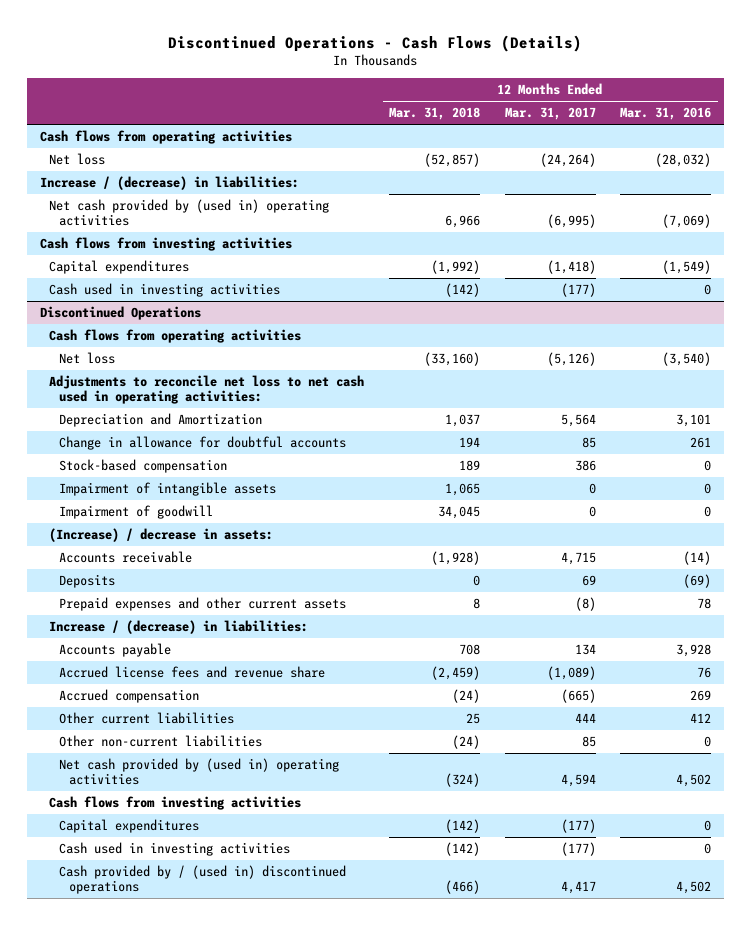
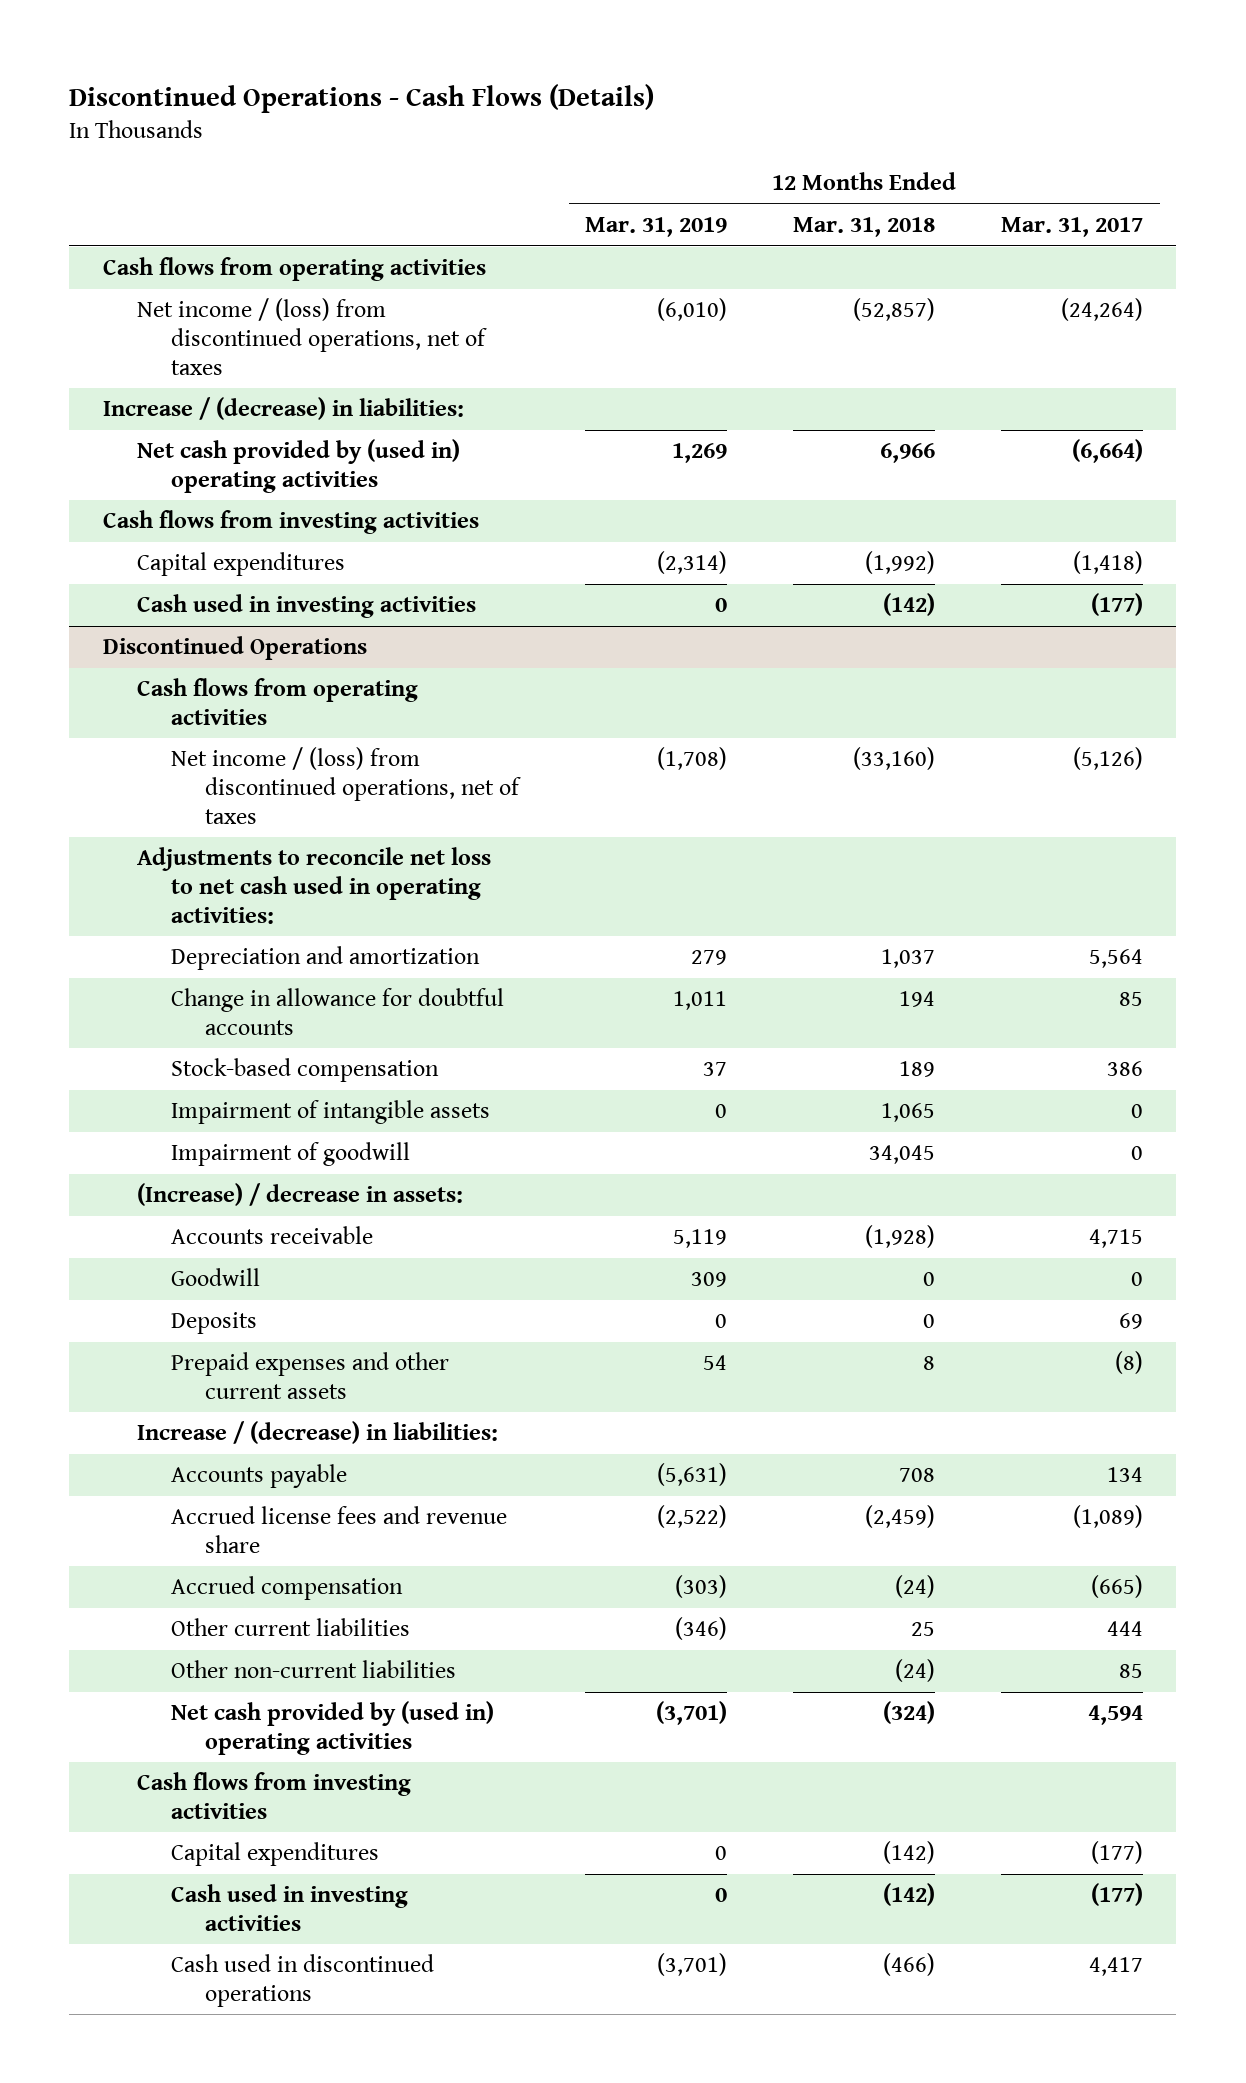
- | 12 Months Ended Mar. 31, 2018 | 12 Months Ended Mar. 31, 2017 | 12 Months Ended Mar. 31, 2016
+ | 12 Months Ended Mar. 31, 2019 | 12 Months Ended Mar. 31, 2018 | 12 Months Ended Mar. 31, 2017
- Net loss | (52,857) | (24,264) | (28,032)
+ Net income / (loss) from discontinued operations, net of taxes | (6,010) | (52,857) | (24,264)
- Net cash provided by (used in) operating activities | 6,966 | (6,995) | (7,069)
+ Net cash provided by (used in) operating activities | 1,269 | 6,966 | (6,664)
@ Discontinued Operations
- Net loss | (33,160) | (5,126) | (3,540)
+ Net income / (loss) from discontinued operations, net of taxes | (1,708) | (33,160) | (5,126)
- Depreciation and Amortization | 1,037 | 5,564 | 3,101
+ Depreciation and amortization | 279 | 1,037 | 5,564
+ Goodwill | 309 | 0 | 0
- Cash provided by / (used in) discontinued operations | (466) | 4,417 | 4,502
+ Cash used in discontinued operations | (3,701) | (466) | 4,417

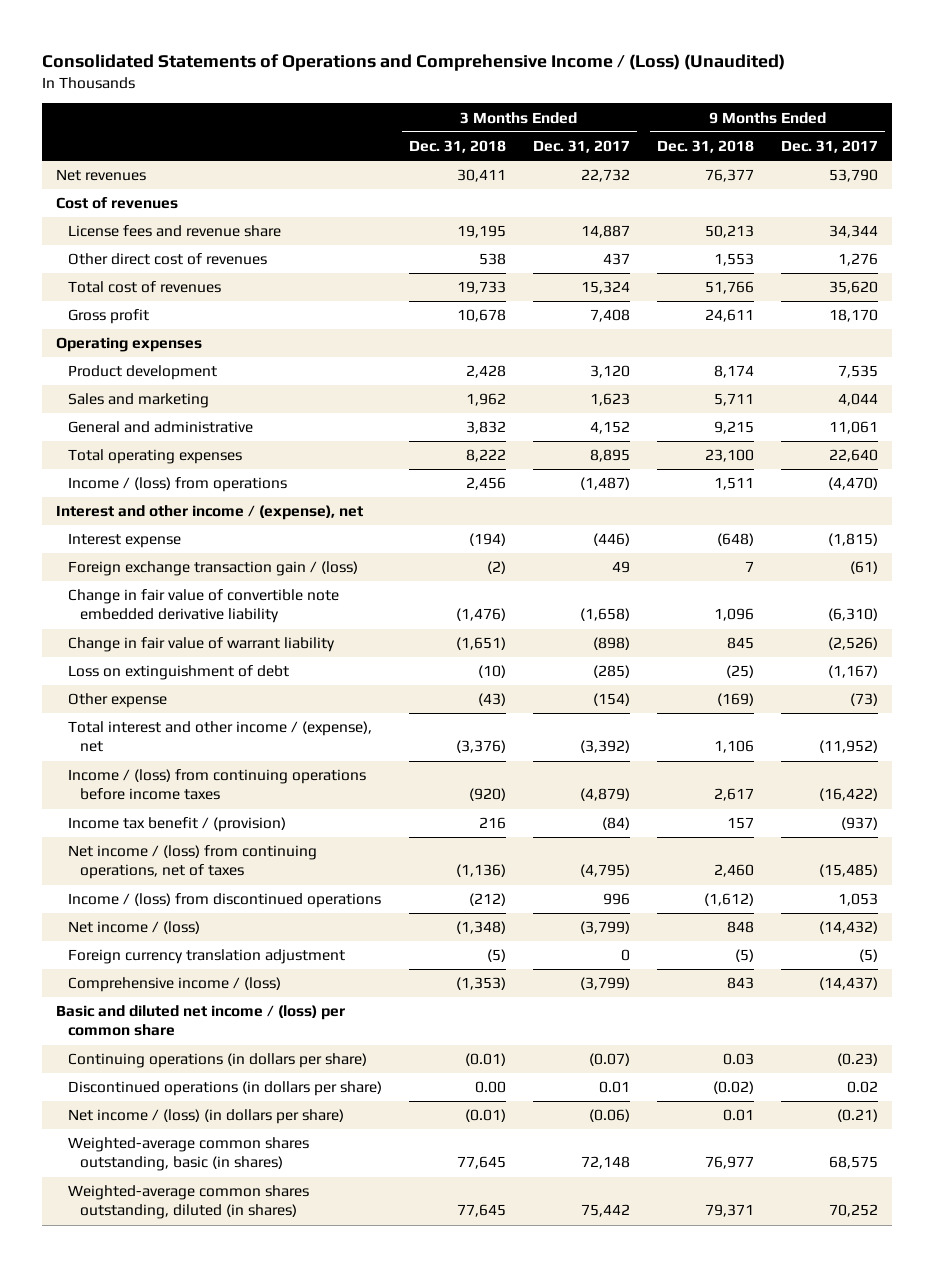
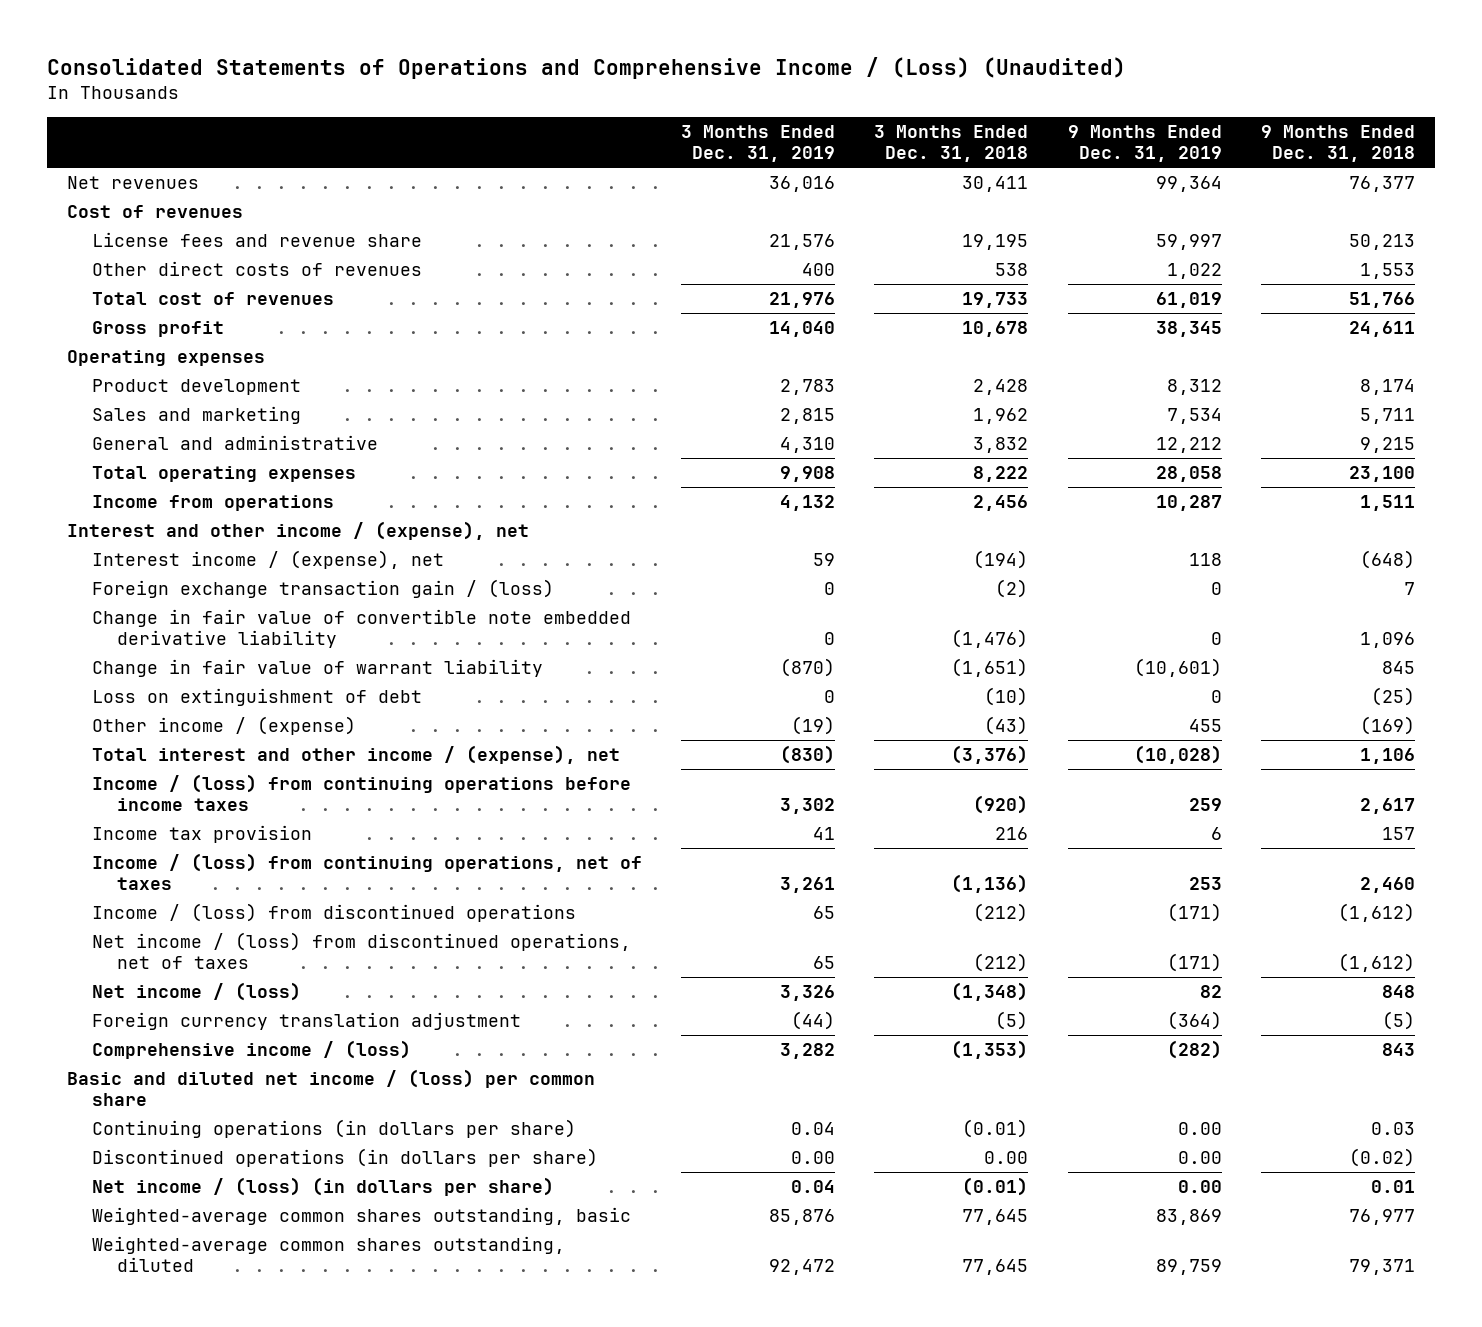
- | 3 Months Ended Dec. 31, 2018 | 3 Months Ended Dec. 31, 2017 | 9 Months Ended Dec. 31, 2018 | 9 Months Ended Dec. 31, 2017
+ | 3 Months Ended Dec. 31, 2019 | 3 Months Ended Dec. 31, 2018 | 9 Months Ended Dec. 31, 2019 | 9 Months Ended Dec. 31, 2018
- Other direct cost of revenues | 538 | 437 | 1,553 | 1,276
+ Other direct costs of revenues | 400 | 538 | 1,022 | 1,553
- Income / (loss) from operations | 2,456 | (1,487) | 1,511 | (4,470)
+ Income from operations | 4,132 | 2,456 | 10,287 | 1,511
- Interest expense | (194) | (446) | (648) | (1,815)
+ Interest income / (expense), net | 59 | (194) | 118 | (648)
- Other expense | (43) | (154) | (169) | (73)
+ Other income / (expense) | (19) | (43) | 455 | (169)
- Income tax benefit / (provision) | 216 | (84) | 157 | (937)
- Net income / (loss) from continuing operations, net of taxes | (1,136) | (4,795) | 2,460 | (15,485)
+ Income tax provision | 41 | 216 | 6 | 157
+ Income / (loss) from continuing operations, net of taxes | 3,261 | (1,136) | 253 | 2,460
+ Net income / (loss) from discontinued operations, net of taxes | 65 | (212) | (171) | (1,612)
- Weighted-average common shares outstanding, basic (in shares) | 77,645 | 72,148 | 76,977 | 68,575
- Weighted-average common shares outstanding, diluted (in shares) | 77,645 | 75,442 | 79,371 | 70,252
+ Weighted-average common shares outstanding, basic | 85,876 | 77,645 | 83,869 | 76,977
+ Weighted-average common shares outstanding, diluted | 92,472 | 77,645 | 89,759 | 79,371

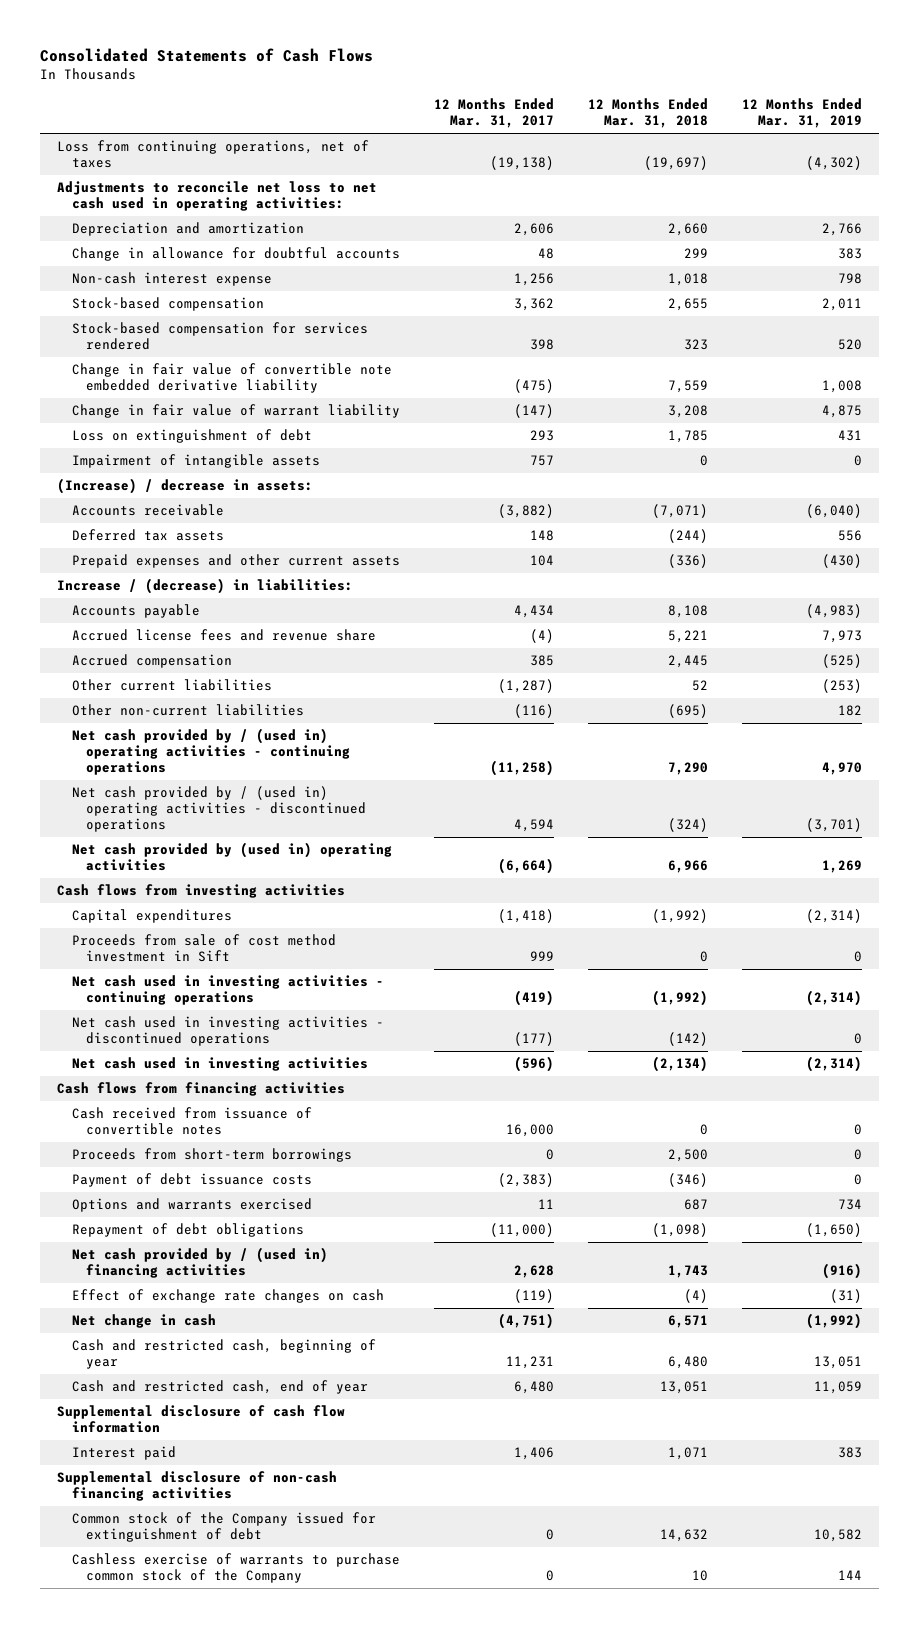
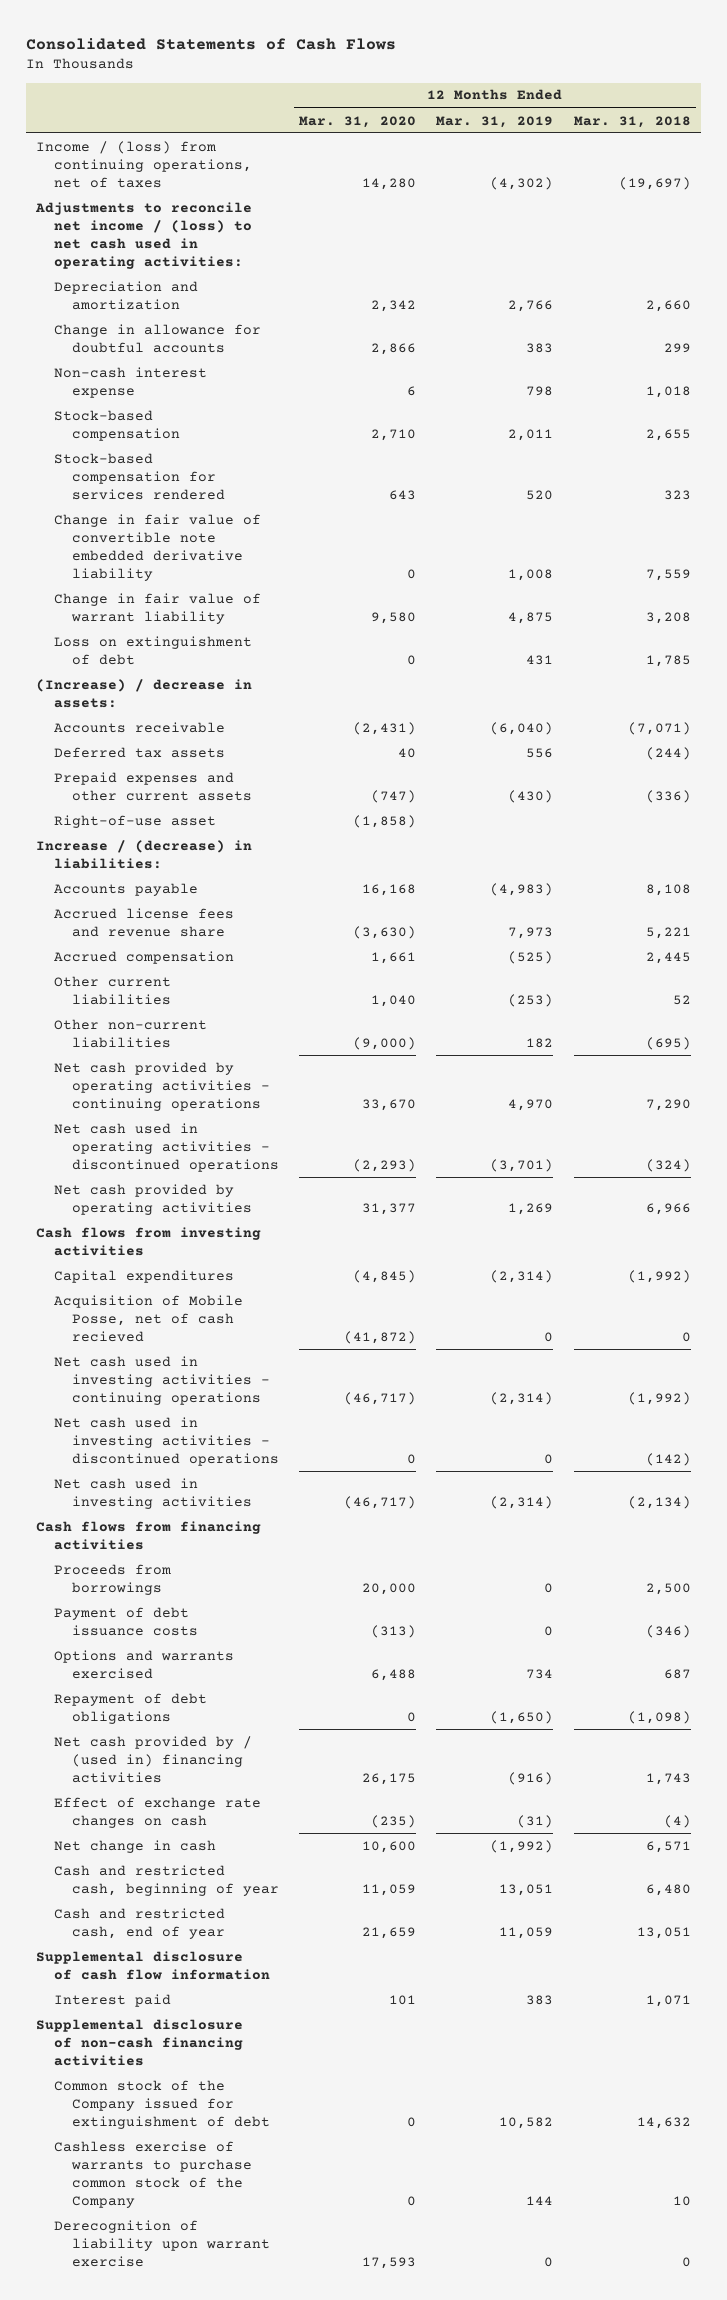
- | 12 Months Ended Mar. 31, 2017 | 12 Months Ended Mar. 31, 2018 | 12 Months Ended Mar. 31, 2019
+ | 12 Months Ended Mar. 31, 2020 | 12 Months Ended Mar. 31, 2019 | 12 Months Ended Mar. 31, 2018
- Loss from continuing operations, net of taxes | (19,138) | (19,697) | (4,302)
- Adjustments to reconcile net loss to net cash used in operating activities:
+ Income / (loss) from continuing operations, net of taxes | 14,280 | (4,302) | (19,697)
+ Adjustments to reconcile net income / (loss) to net cash used in operating activities:
- Impairment of intangible assets | 757 | 0 | 0
+ Right-of-use asset | (1,858) | |
- Net cash provided by / (used in) operating activities - continuing operations | (11,258) | 7,290 | 4,970
- Net cash provided by / (used in) operating activities - discontinued operations | 4,594 | (324) | (3,701)
- Net cash provided by (used in) operating activities | (6,664) | 6,966 | 1,269
+ Net cash provided by operating activities - continuing operations | 33,670 | 4,970 | 7,290
+ Net cash used in operating activities - discontinued operations | (2,293) | (3,701) | (324)
+ Net cash provided by operating activities | 31,377 | 1,269 | 6,966
- Proceeds from sale of cost method investment in Sift | 999 | 0 | 0
+ Acquisition of Mobile Posse, net of cash recieved | (41,872) | 0 | 0
- Cash received from issuance of convertible notes | 16,000 | 0 | 0
- Proceeds from short-term borrowings | 0 | 2,500 | 0
+ Proceeds from borrowings | 20,000 | 0 | 2,500
+ Derecognition of liability upon warrant exercise | 17,593 | 0 | 0

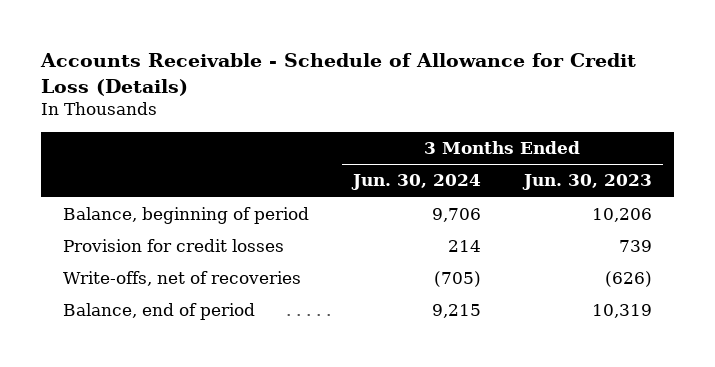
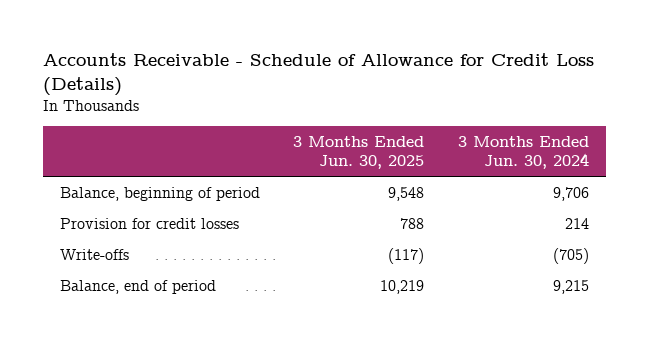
- | 3 Months Ended Jun. 30, 2024 | 3 Months Ended Jun. 30, 2023
+ | 3 Months Ended Jun. 30, 2025 | 3 Months Ended Jun. 30, 2024
- Write-offs, net of recoveries | (705) | (626)
+ Write-offs | (117) | (705)

